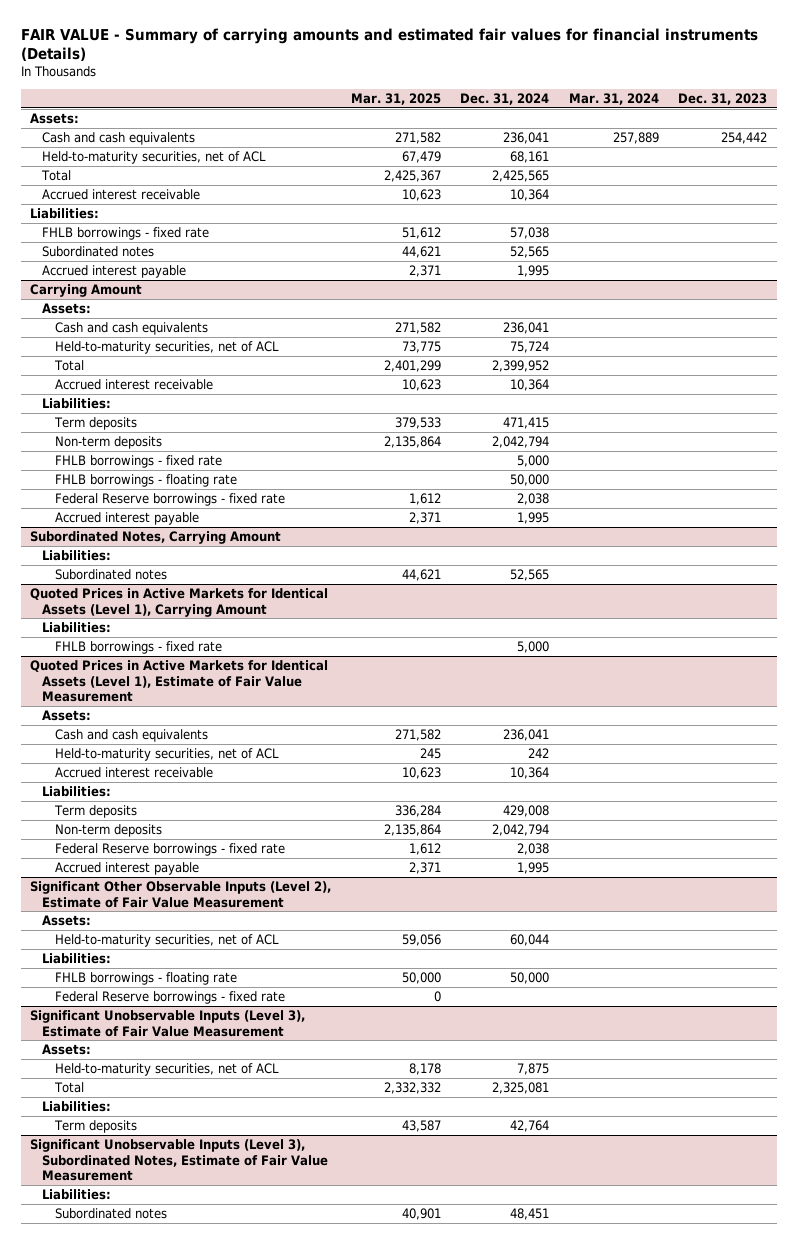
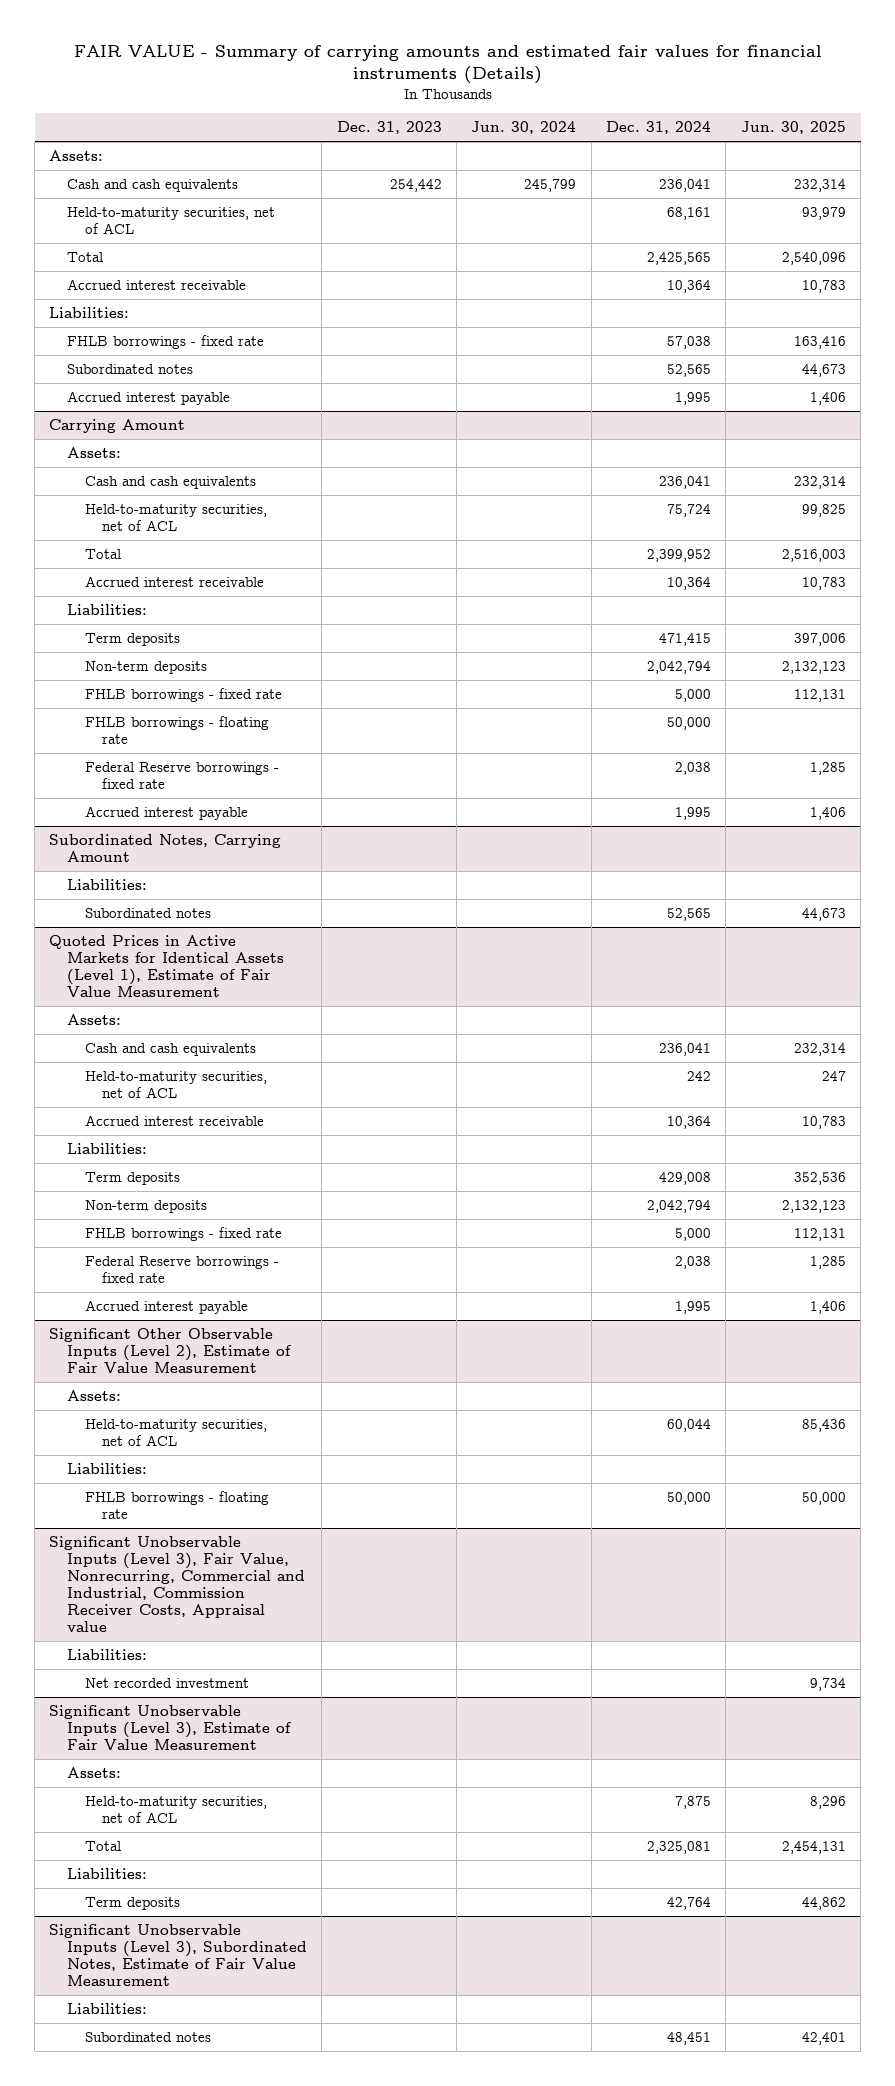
- | Mar. 31, 2025 | Dec. 31, 2024 | Mar. 31, 2024 | Dec. 31, 2023
+ | Dec. 31, 2023 | Jun. 30, 2024 | Dec. 31, 2024 | Jun. 30, 2025
- Quoted Prices in Active Markets for Identical Assets (Level 1), Carrying Amount
- Liabilities:
- FHLB borrowings - fixed rate | | 5,000 | |
@ Quoted Prices in Active Markets for Identical Assets (Level 1), Estimate of Fair Value Measurement
+ FHLB borrowings - fixed rate | | | 5,000 | 112,131
@ Significant Other Observable Inputs (Level 2), Estimate of Fair Value Measurement
- Federal Reserve borrowings - fixed rate | 0 | | |
+ Significant Unobservable Inputs (Level 3), Fair Value, Nonrecurring, Commercial and Industrial, Commission Receiver Costs, Appraisal value
+ Liabilities:
+ Net recorded investment | | | | 9,734

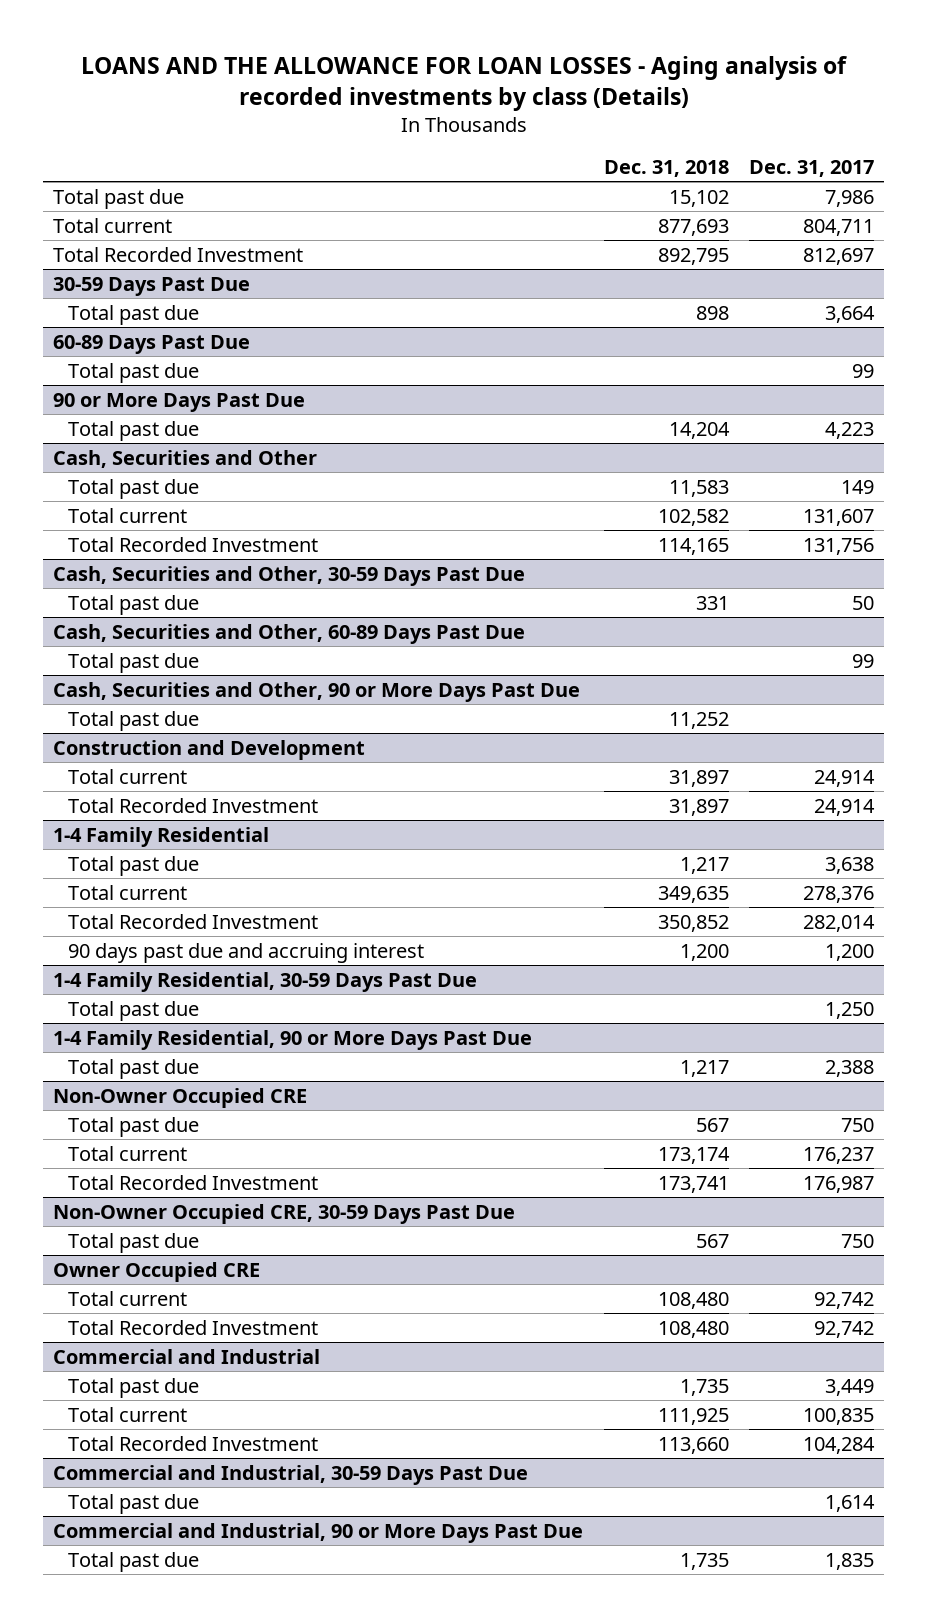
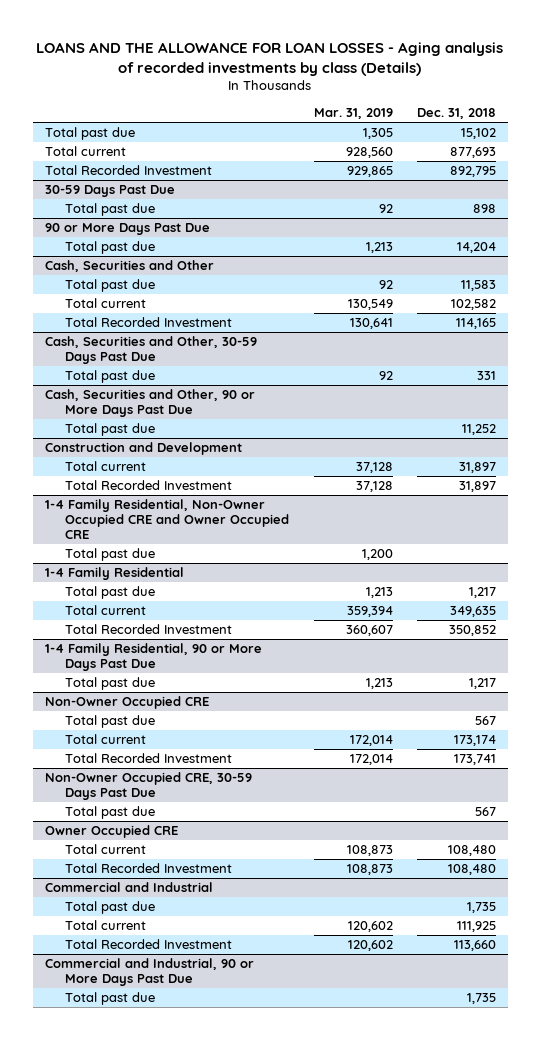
- | Dec. 31, 2018 | Dec. 31, 2017
+ | Mar. 31, 2019 | Dec. 31, 2018
- 60-89 Days Past Due
- Total past due | | 99
- Cash, Securities and Other, 60-89 Days Past Due
- Total past due | | 99
+ 1-4 Family Residential, Non-Owner Occupied CRE and Owner Occupied CRE
+ Total past due | 1,200 |
@ 1-4 Family Residential
- 90 days past due and accruing interest | 1,200 | 1,200
- 1-4 Family Residential, 30-59 Days Past Due
- Total past due | | 1,250
- Commercial and Industrial, 30-59 Days Past Due
- Total past due | | 1,614

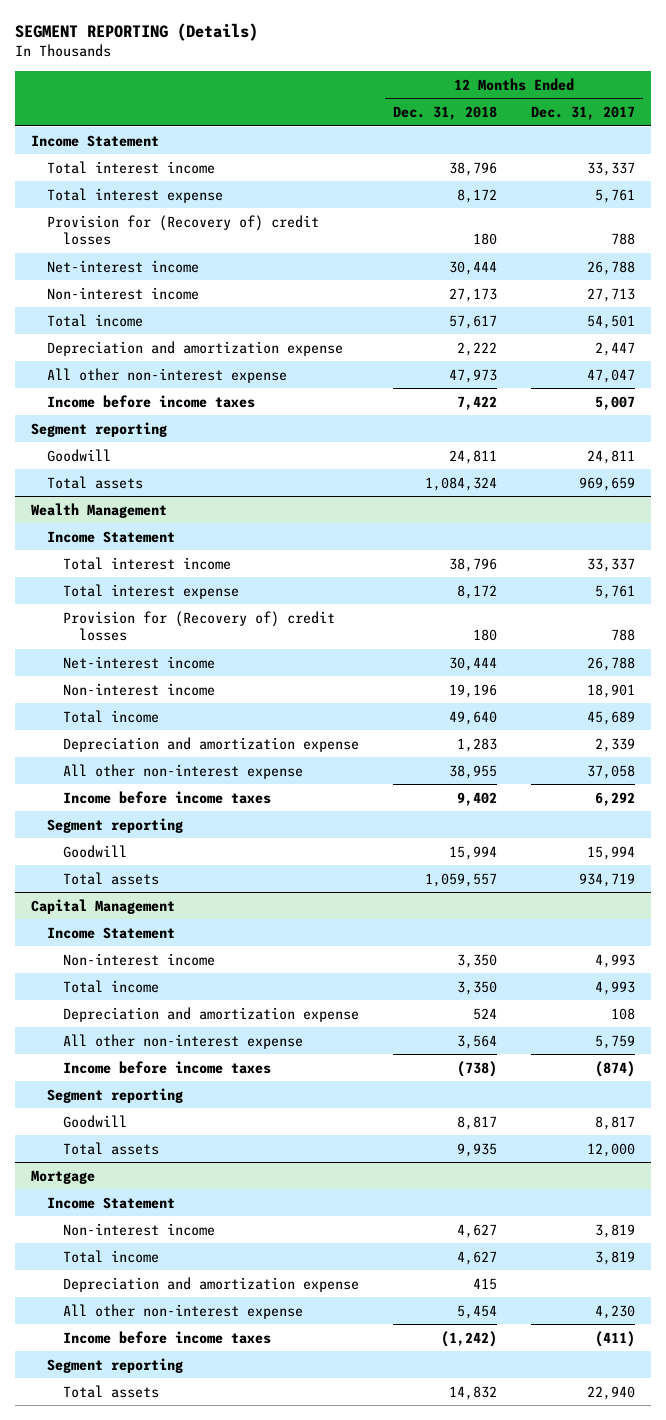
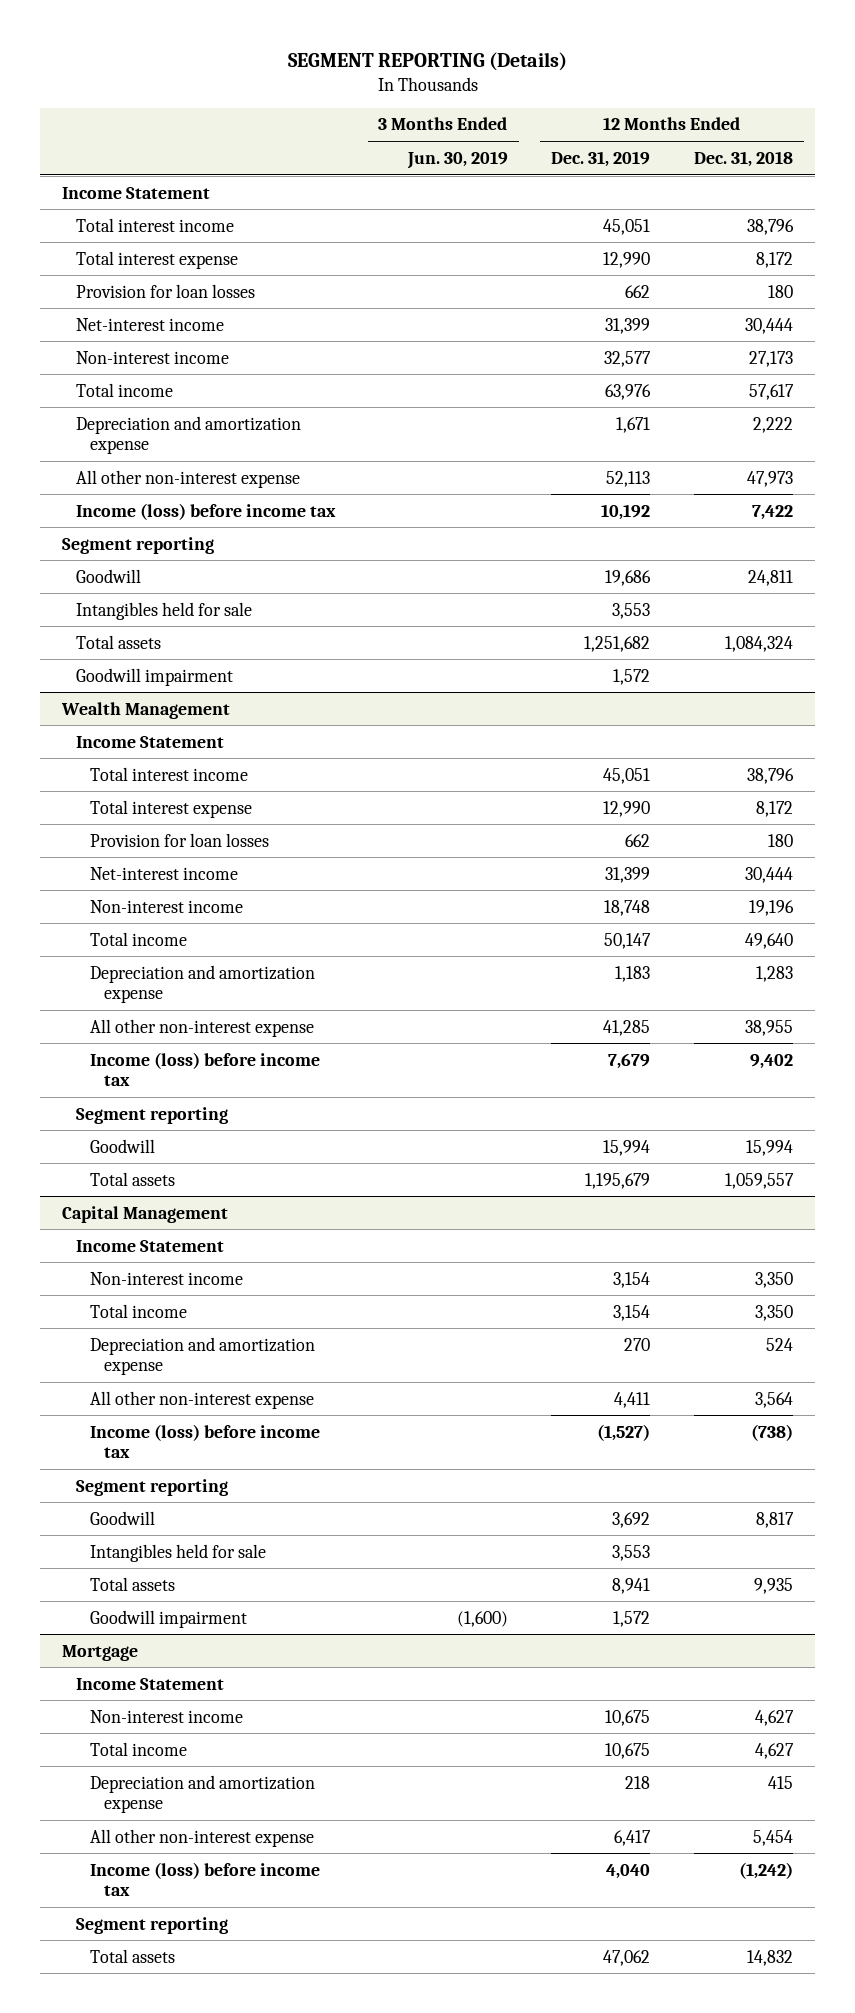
- | 12 Months Ended Dec. 31, 2018 | 12 Months Ended Dec. 31, 2017
+ | 3 Months Ended Jun. 30, 2019 | 12 Months Ended Dec. 31, 2019 | 12 Months Ended Dec. 31, 2018
- Provision for (Recovery of) credit losses | 180 | 788
+ Provision for loan losses | | 662 | 180
- Income before income taxes | 7,422 | 5,007
+ Income (loss) before income tax | | 10,192 | 7,422
+ Intangibles held for sale | | 3,553 |
+ Goodwill impairment | | 1,572 |
@ Wealth Management
- Provision for (Recovery of) credit losses | 180 | 788
+ Provision for loan losses | | 662 | 180
- Income before income taxes | 9,402 | 6,292
+ Income (loss) before income tax | | 7,679 | 9,402
@ Capital Management
- Income before income taxes | (738) | (874)
+ Income (loss) before income tax | | (1,527) | (738)
+ Intangibles held for sale | | 3,553 |
+ Goodwill impairment | (1,600) | 1,572 |
@ Mortgage
- Income before income taxes | (1,242) | (411)
+ Income (loss) before income tax | | 4,040 | (1,242)

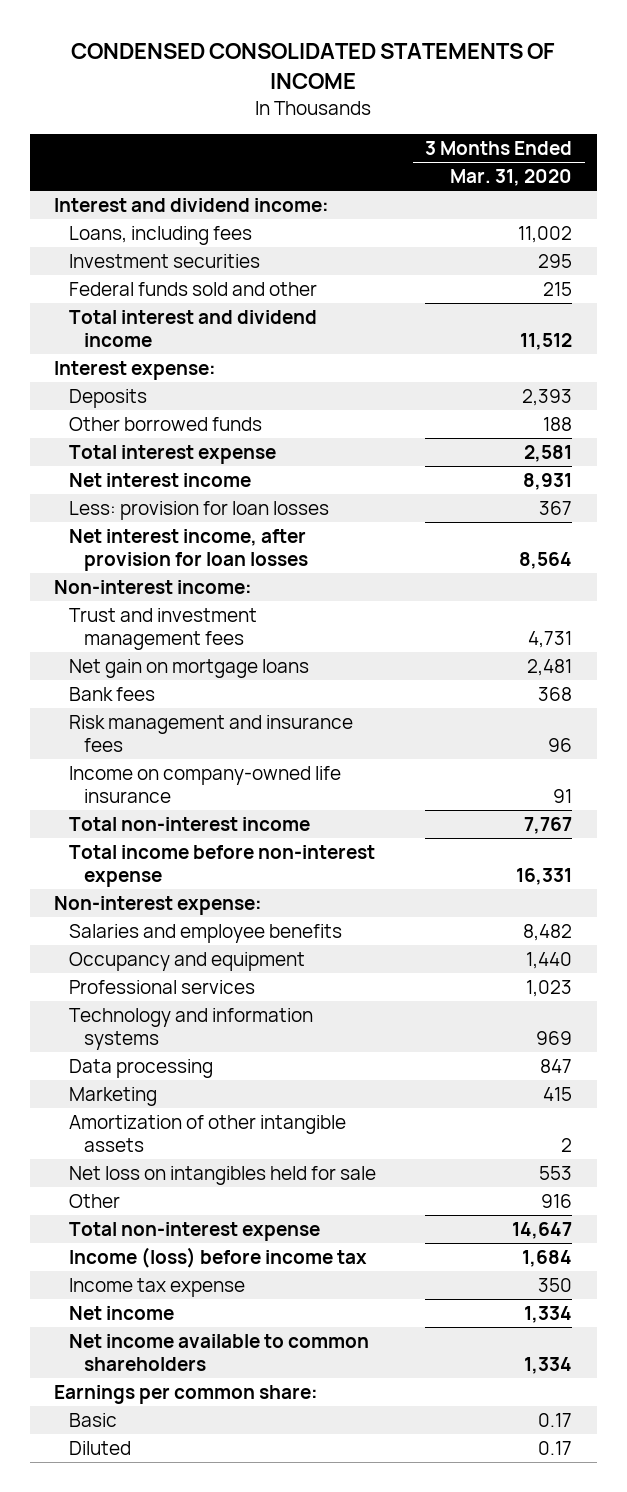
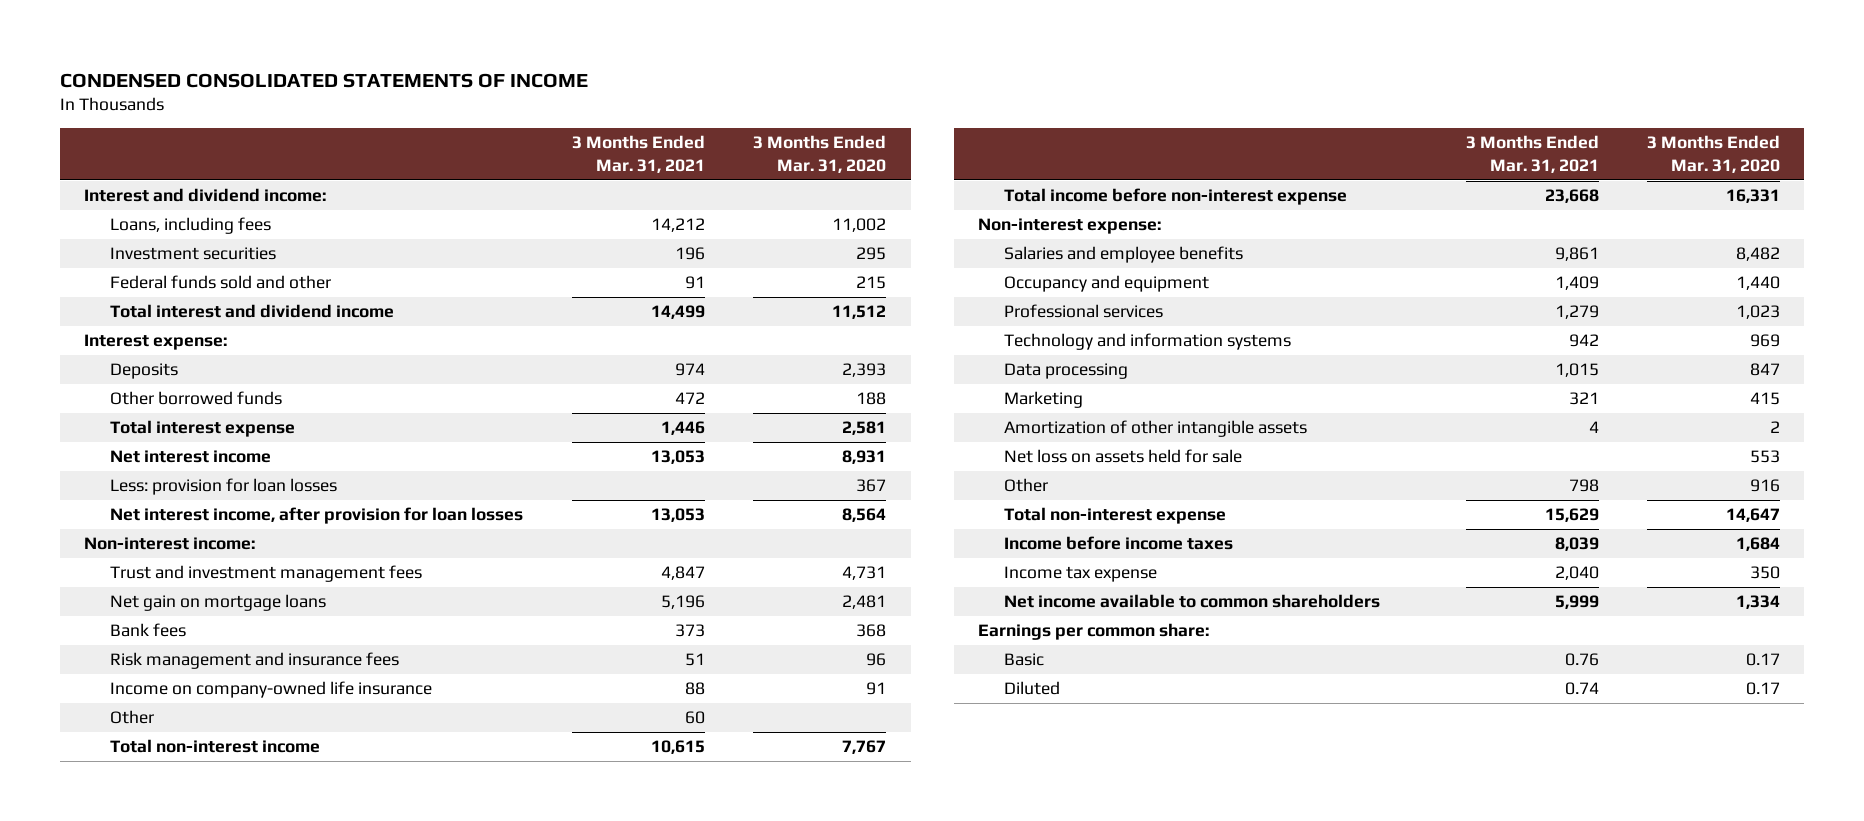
- | 3 Months Ended Mar. 31, 2020
+ | 3 Months Ended Mar. 31, 2021 | 3 Months Ended Mar. 31, 2020
+ Other | 60 |
- Net loss on intangibles held for sale | 553
+ Net loss on assets held for sale | | 553
- Income (loss) before income tax | 1,684
+ Income before income taxes | 8,039 | 1,684
- Net income | 1,334

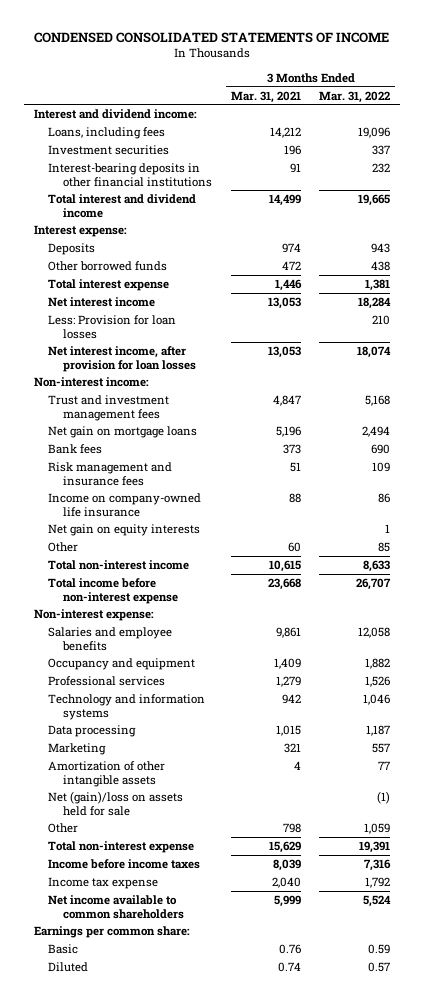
- | 3 Months Ended Mar. 31, 2021 | 3 Months Ended Mar. 31, 2020
+ | 3 Months Ended Mar. 31, 2021 | 3 Months Ended Mar. 31, 2022
- Federal funds sold and other | 91 | 215
+ Interest-bearing deposits in other financial institutions | 91 | 232
- Less: provision for loan losses | | 367
+ Less: Provision for loan losses | | 210
+ Net gain on equity interests | | 1
- Net loss on assets held for sale | | 553
+ Net (gain)/loss on assets held for sale | | (1)

